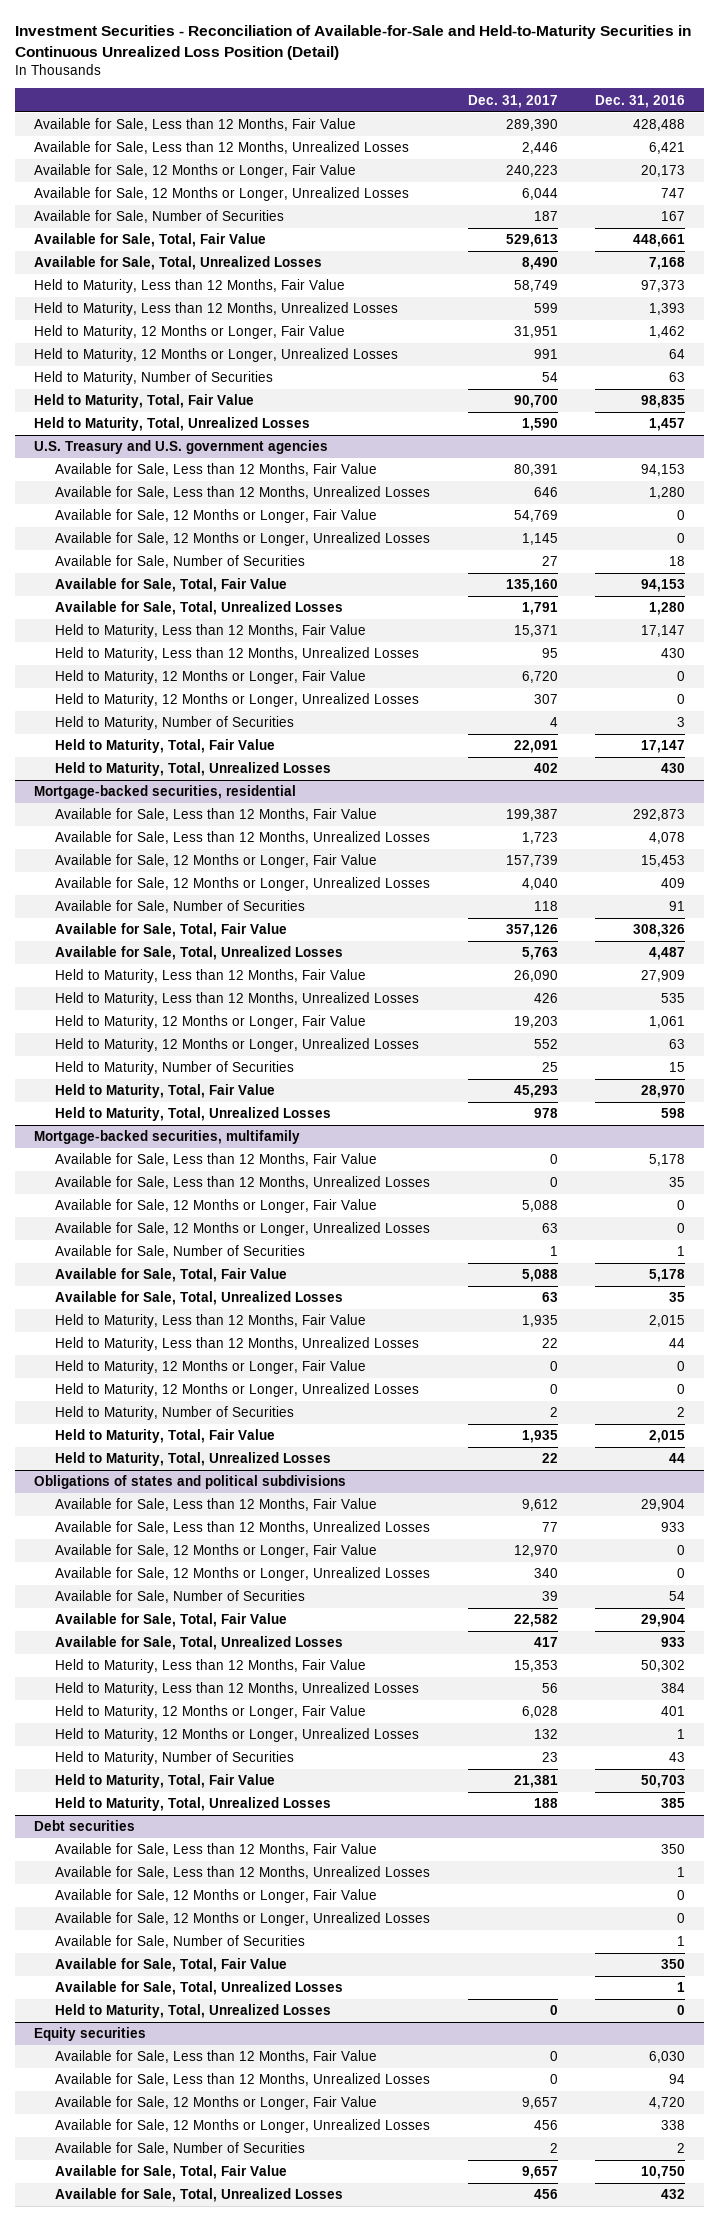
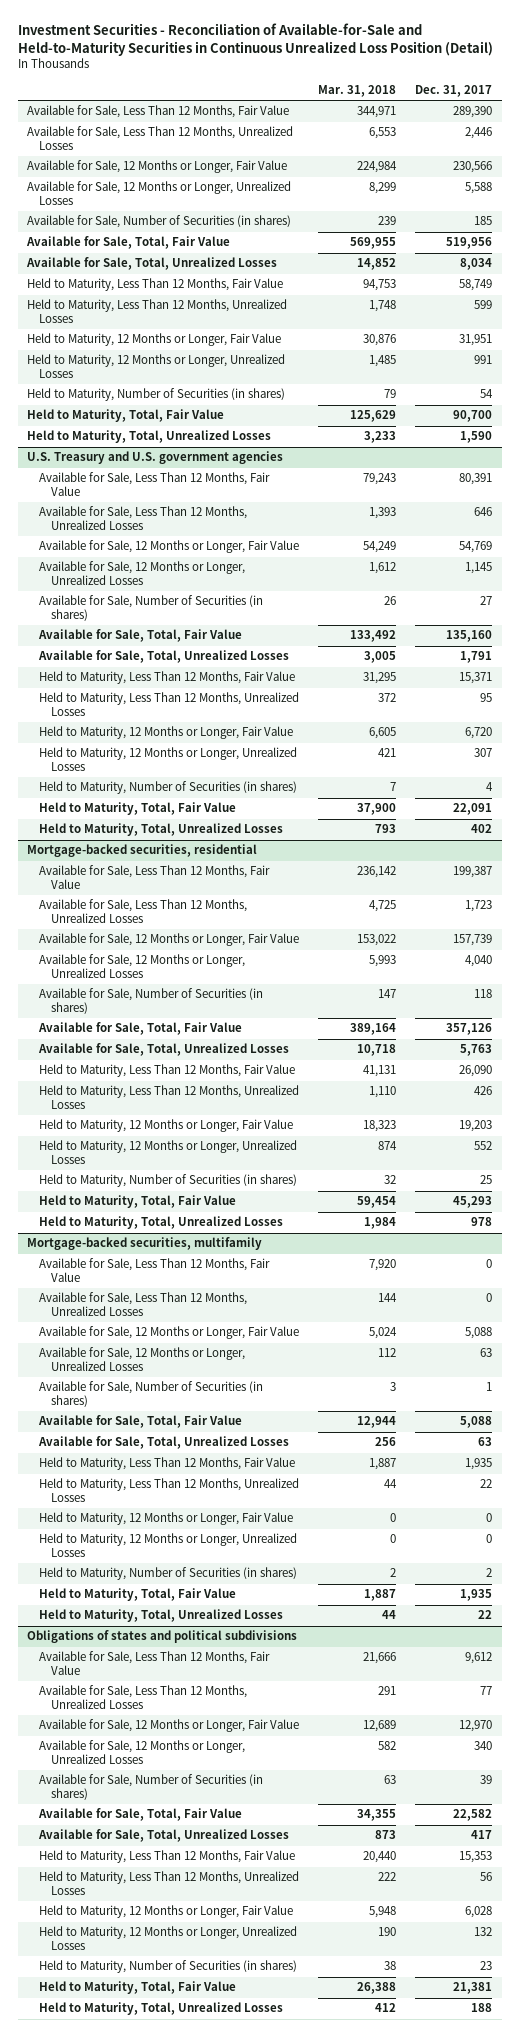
- | Dec. 31, 2017 | Dec. 31, 2016
+ | Mar. 31, 2018 | Dec. 31, 2017
- Available for Sale, Less than 12 Months, Fair Value | 289,390 | 428,488
- Available for Sale, Less than 12 Months, Unrealized Losses | 2,446 | 6,421
- Available for Sale, 12 Months or Longer, Fair Value | 240,223 | 20,173
- Available for Sale, 12 Months or Longer, Unrealized Losses | 6,044 | 747
- Available for Sale, Number of Securities | 187 | 167
- Available for Sale, Total, Fair Value | 529,613 | 448,661
- Available for Sale, Total, Unrealized Losses | 8,490 | 7,168
- Held to Maturity, Less than 12 Months, Fair Value | 58,749 | 97,373
- Held to Maturity, Less than 12 Months, Unrealized Losses | 599 | 1,393
+ Available for Sale, Less Than 12 Months, Fair Value | 344,971 | 289,390
+ Available for Sale, Less Than 12 Months, Unrealized Losses | 6,553 | 2,446
+ Available for Sale, 12 Months or Longer, Fair Value | 224,984 | 230,566
+ Available for Sale, 12 Months or Longer, Unrealized Losses | 8,299 | 5,588
+ Available for Sale, Number of Securities (in shares) | 239 | 185
+ Available for Sale, Total, Fair Value | 569,955 | 519,956
+ Available for Sale, Total, Unrealized Losses | 14,852 | 8,034
+ Held to Maturity, Less Than 12 Months, Fair Value | 94,753 | 58,749
+ Held to Maturity, Less Than 12 Months, Unrealized Losses | 1,748 | 599
- Held to Maturity, Number of Securities | 54 | 63
+ Held to Maturity, Number of Securities (in shares) | 79 | 54
@ U.S. Treasury and U.S. government agencies
- Available for Sale, Less than 12 Months, Fair Value | 80,391 | 94,153
- Available for Sale, Less than 12 Months, Unrealized Losses | 646 | 1,280
+ Available for Sale, Less Than 12 Months, Fair Value | 79,243 | 80,391
+ Available for Sale, Less Than 12 Months, Unrealized Losses | 1,393 | 646
- Available for Sale, Number of Securities | 27 | 18
+ Available for Sale, Number of Securities (in shares) | 26 | 27
- Held to Maturity, Less than 12 Months, Fair Value | 15,371 | 17,147
- Held to Maturity, Less than 12 Months, Unrealized Losses | 95 | 430
+ Held to Maturity, Less Than 12 Months, Fair Value | 31,295 | 15,371
+ Held to Maturity, Less Than 12 Months, Unrealized Losses | 372 | 95
- Held to Maturity, Number of Securities | 4 | 3
+ Held to Maturity, Number of Securities (in shares) | 7 | 4
@ Mortgage-backed securities, residential
- Available for Sale, Less than 12 Months, Fair Value | 199,387 | 292,873
- Available for Sale, Less than 12 Months, Unrealized Losses | 1,723 | 4,078
+ Available for Sale, Less Than 12 Months, Fair Value | 236,142 | 199,387
+ Available for Sale, Less Than 12 Months, Unrealized Losses | 4,725 | 1,723
- Available for Sale, Number of Securities | 118 | 91
+ Available for Sale, Number of Securities (in shares) | 147 | 118
- Held to Maturity, Less than 12 Months, Fair Value | 26,090 | 27,909
- Held to Maturity, Less than 12 Months, Unrealized Losses | 426 | 535
+ Held to Maturity, Less Than 12 Months, Fair Value | 41,131 | 26,090
+ Held to Maturity, Less Than 12 Months, Unrealized Losses | 1,110 | 426
- Held to Maturity, Number of Securities | 25 | 15
+ Held to Maturity, Number of Securities (in shares) | 32 | 25
@ Mortgage-backed securities, multifamily
- Available for Sale, Less than 12 Months, Fair Value | 0 | 5,178
- Available for Sale, Less than 12 Months, Unrealized Losses | 0 | 35
+ Available for Sale, Less Than 12 Months, Fair Value | 7,920 | 0
+ Available for Sale, Less Than 12 Months, Unrealized Losses | 144 | 0
- Available for Sale, Number of Securities | 1 | 1
+ Available for Sale, Number of Securities (in shares) | 3 | 1
- Held to Maturity, Less than 12 Months, Fair Value | 1,935 | 2,015
- Held to Maturity, Less than 12 Months, Unrealized Losses | 22 | 44
+ Held to Maturity, Less Than 12 Months, Fair Value | 1,887 | 1,935
+ Held to Maturity, Less Than 12 Months, Unrealized Losses | 44 | 22
- Held to Maturity, Number of Securities | 2 | 2
+ Held to Maturity, Number of Securities (in shares) | 2 | 2
@ Obligations of states and political subdivisions
- Available for Sale, Less than 12 Months, Fair Value | 9,612 | 29,904
- Available for Sale, Less than 12 Months, Unrealized Losses | 77 | 933
+ Available for Sale, Less Than 12 Months, Fair Value | 21,666 | 9,612
+ Available for Sale, Less Than 12 Months, Unrealized Losses | 291 | 77
- Available for Sale, Number of Securities | 39 | 54
+ Available for Sale, Number of Securities (in shares) | 63 | 39
- Held to Maturity, Less than 12 Months, Fair Value | 15,353 | 50,302
- Held to Maturity, Less than 12 Months, Unrealized Losses | 56 | 384
+ Held to Maturity, Less Than 12 Months, Fair Value | 20,440 | 15,353
+ Held to Maturity, Less Than 12 Months, Unrealized Losses | 222 | 56
- Held to Maturity, Number of Securities | 23 | 43
+ Held to Maturity, Number of Securities (in shares) | 38 | 23
- Debt securities
- Available for Sale, Less than 12 Months, Fair Value | | 350
- Available for Sale, Less than 12 Months, Unrealized Losses | | 1
- Available for Sale, 12 Months or Longer, Fair Value | | 0
- Available for Sale, 12 Months or Longer, Unrealized Losses | | 0
- Available for Sale, Number of Securities | | 1
- Available for Sale, Total, Fair Value | | 350
- Available for Sale, Total, Unrealized Losses | | 1
- Held to Maturity, Total, Unrealized Losses | 0 | 0
- Equity securities
- Available for Sale, Less than 12 Months, Fair Value | 0 | 6,030
- Available for Sale, Less than 12 Months, Unrealized Losses | 0 | 94
- Available for Sale, 12 Months or Longer, Fair Value | 9,657 | 4,720
- Available for Sale, 12 Months or Longer, Unrealized Losses | 456 | 338
- Available for Sale, Number of Securities | 2 | 2
- Available for Sale, Total, Fair Value | 9,657 | 10,750
- Available for Sale, Total, Unrealized Losses | 456 | 432

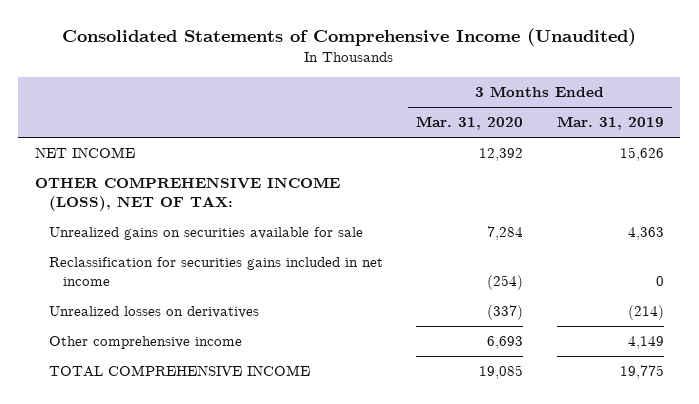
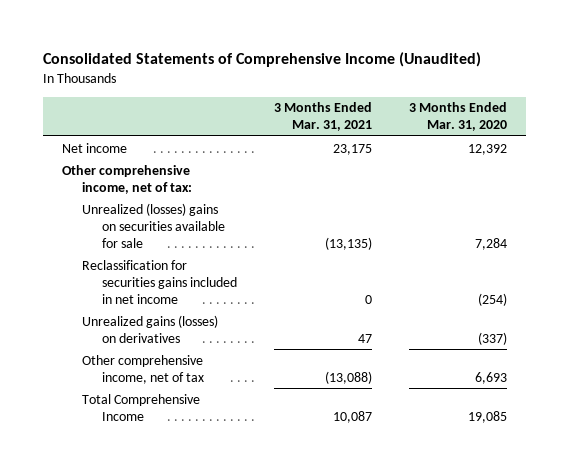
- | 3 Months Ended Mar. 31, 2020 | 3 Months Ended Mar. 31, 2019
+ | 3 Months Ended Mar. 31, 2021 | 3 Months Ended Mar. 31, 2020
- NET INCOME | 12,392 | 15,626
- OTHER COMPREHENSIVE INCOME (LOSS), NET OF TAX:
- Unrealized gains on securities available for sale | 7,284 | 4,363
+ Net income | 23,175 | 12,392
+ Other comprehensive income, net of tax:
+ Unrealized (losses) gains on securities available for sale | (13,135) | 7,284
- Unrealized losses on derivatives | (337) | (214)
- Other comprehensive income | 6,693 | 4,149
- TOTAL COMPREHENSIVE INCOME | 19,085 | 19,775
+ Unrealized gains (losses) on derivatives | 47 | (337)
+ Other comprehensive income, net of tax | (13,088) | 6,693
+ Total Comprehensive Income | 10,087 | 19,085

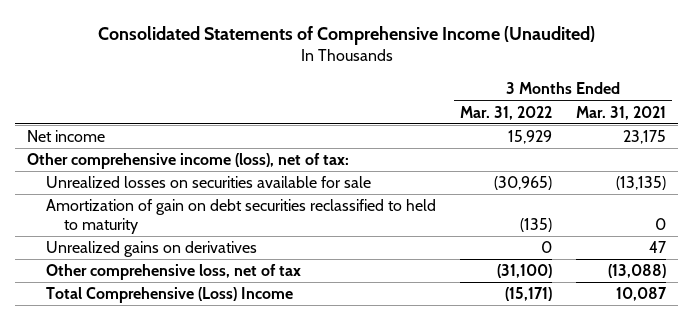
- | 3 Months Ended Mar. 31, 2021 | 3 Months Ended Mar. 31, 2020
+ | 3 Months Ended Mar. 31, 2022 | 3 Months Ended Mar. 31, 2021
- Other comprehensive income, net of tax:
- Unrealized (losses) gains on securities available for sale | (13,135) | 7,284
- Reclassification for securities gains included in net income | 0 | (254)
- Unrealized gains (losses) on derivatives | 47 | (337)
- Other comprehensive income, net of tax | (13,088) | 6,693
- Total Comprehensive Income | 10,087 | 19,085
+ Other comprehensive income (loss), net of tax:
+ Unrealized losses on securities available for sale | (30,965) | (13,135)
+ Amortization of gain on debt securities reclassified to held to maturity | (135) | 0
+ Unrealized gains on derivatives | 0 | 47
+ Other comprehensive loss, net of tax | (31,100) | (13,088)
+ Total Comprehensive (Loss) Income | (15,171) | 10,087

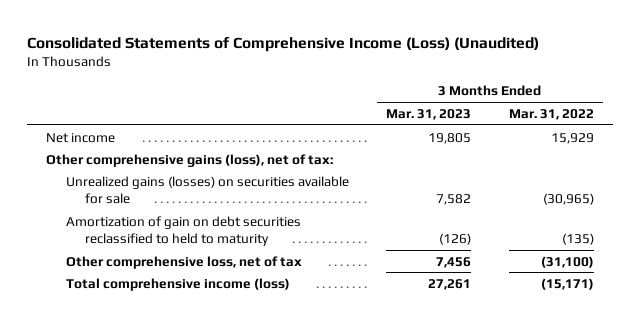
- Consolidated Statements of Comprehensive Income (Unaudited)
+ Consolidated Statements of Comprehensive Income (Loss) (Unaudited)
- | 3 Months Ended Mar. 31, 2022 | 3 Months Ended Mar. 31, 2021
+ | 3 Months Ended Mar. 31, 2023 | 3 Months Ended Mar. 31, 2022
- Other comprehensive income (loss), net of tax:
- Unrealized losses on securities available for sale | (30,965) | (13,135)
+ Other comprehensive gains (loss), net of tax:
+ Unrealized gains (losses) on securities available for sale | 7,582 | (30,965)
- Unrealized gains on derivatives | 0 | 47
- Total Comprehensive (Loss) Income | (15,171) | 10,087
+ Total comprehensive income (loss) | 27,261 | (15,171)

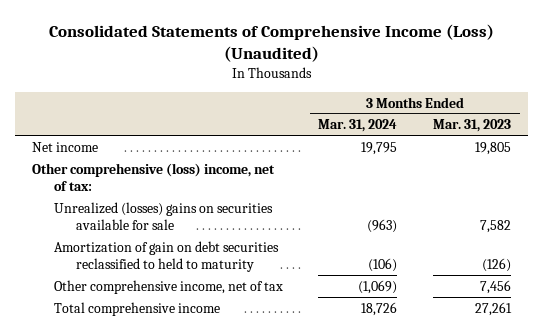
- | 3 Months Ended Mar. 31, 2023 | 3 Months Ended Mar. 31, 2022
+ | 3 Months Ended Mar. 31, 2024 | 3 Months Ended Mar. 31, 2023
- Other comprehensive gains (loss), net of tax:
- Unrealized gains (losses) on securities available for sale | 7,582 | (30,965)
+ Other comprehensive (loss) income, net of tax:
+ Unrealized (losses) gains on securities available for sale | (963) | 7,582
- Other comprehensive loss, net of tax | 7,456 | (31,100)
- Total comprehensive income (loss) | 27,261 | (15,171)
+ Other comprehensive income, net of tax | (1,069) | 7,456
+ Total comprehensive income | 18,726 | 27,261

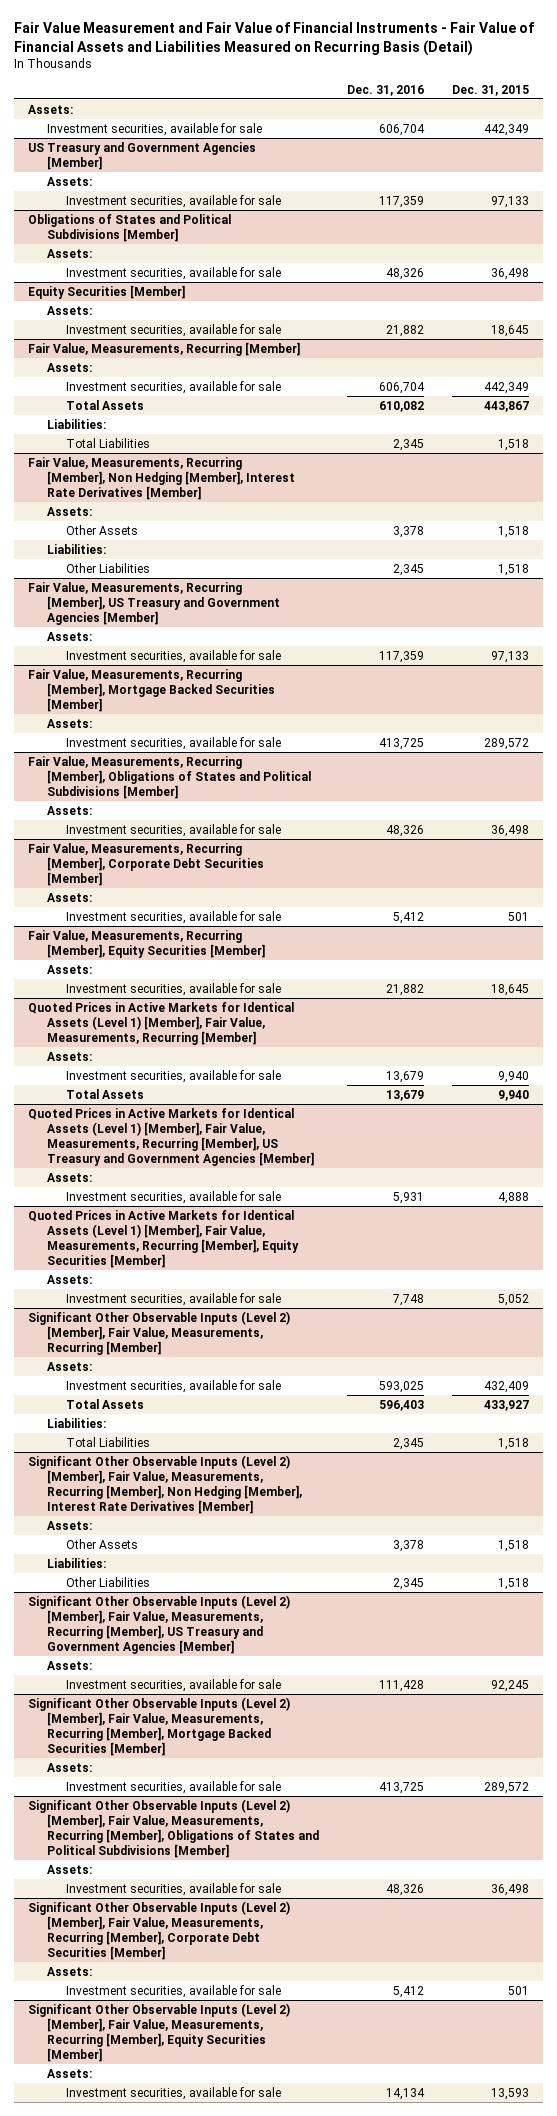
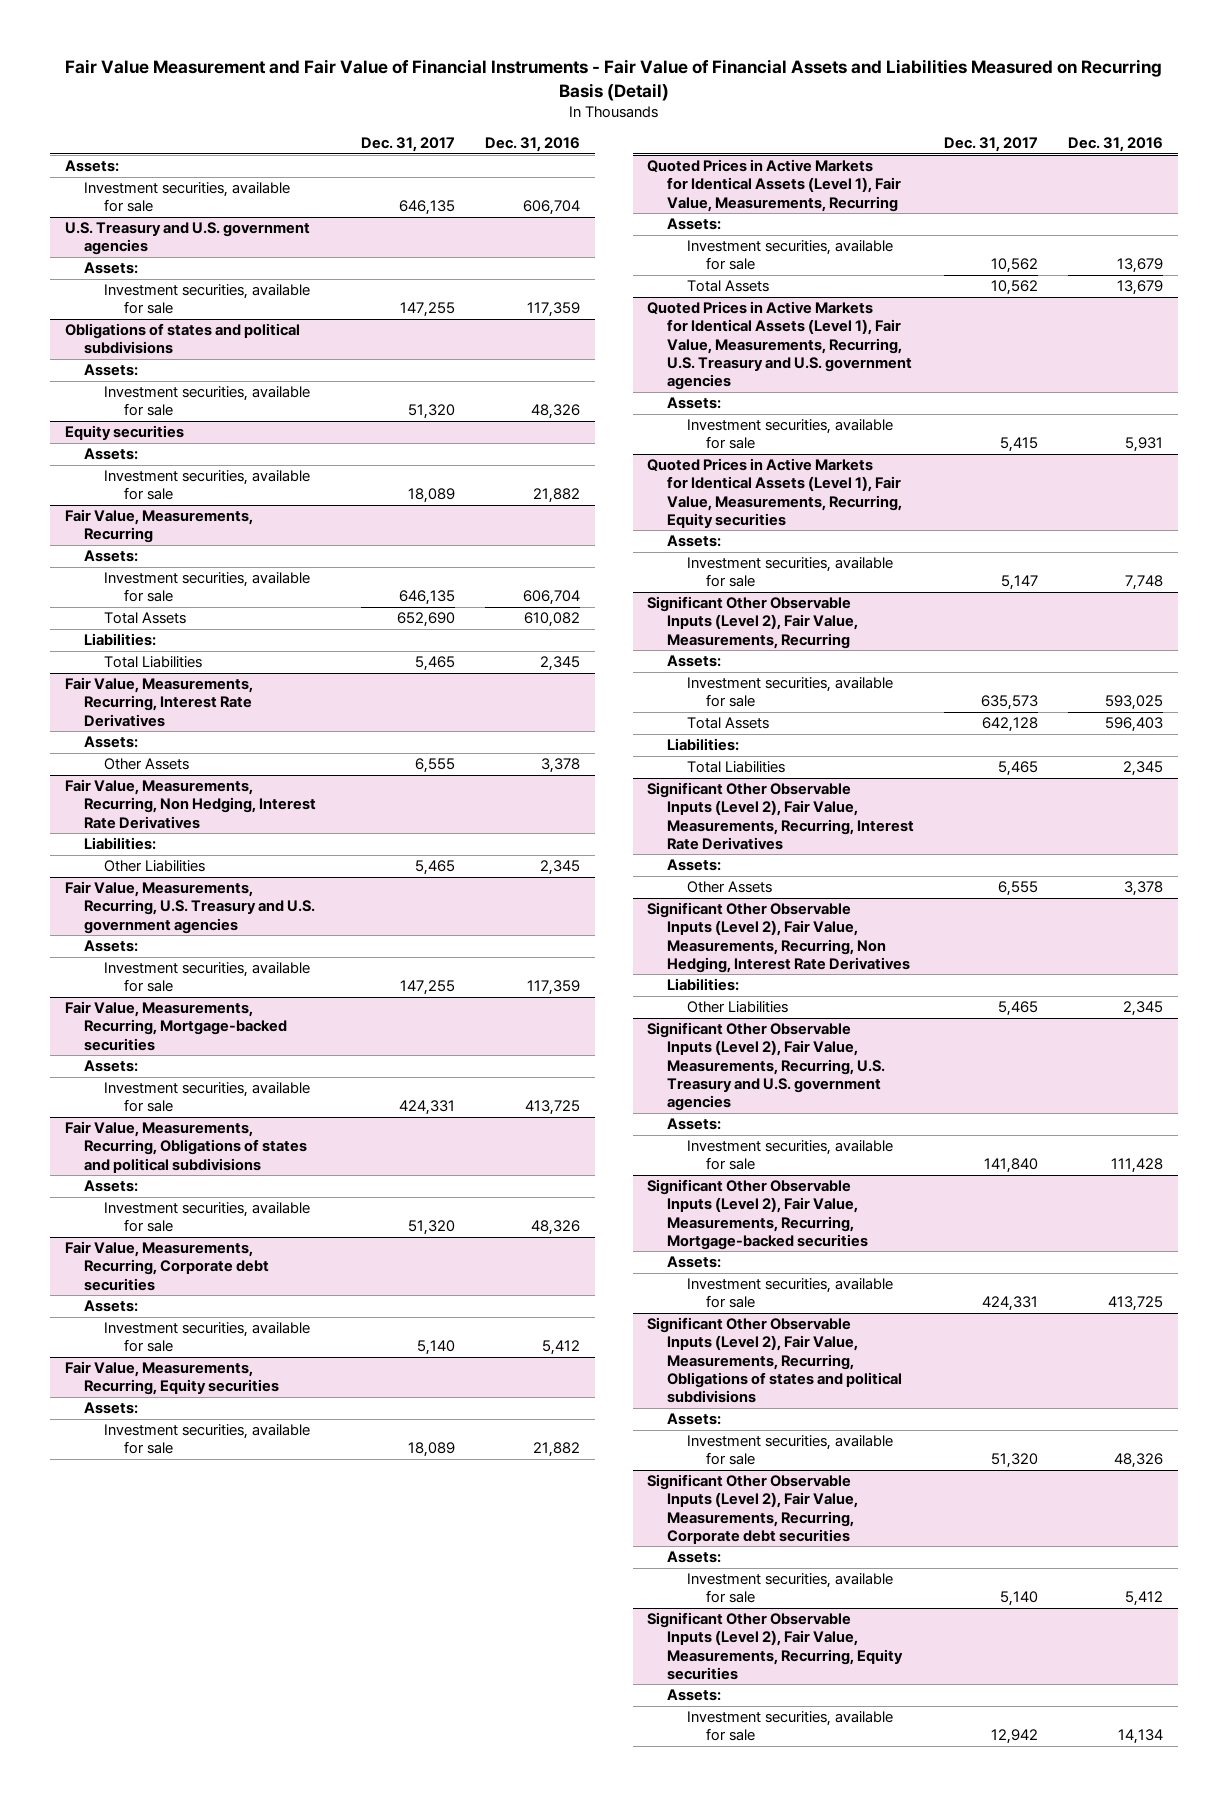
- | Dec. 31, 2016 | Dec. 31, 2015
+ | Dec. 31, 2017 | Dec. 31, 2016
- US Treasury and Government Agencies [Member]
+ U.S. Treasury and U.S. government agencies
- Obligations of States and Political Subdivisions [Member]
+ Obligations of states and political subdivisions
- Equity Securities [Member]
+ Equity securities
- Fair Value, Measurements, Recurring [Member]
+ Fair Value, Measurements, Recurring
- Fair Value, Measurements, Recurring [Member], Non Hedging [Member], Interest Rate Derivatives [Member]
+ Fair Value, Measurements, Recurring, Interest Rate Derivatives
+ Fair Value, Measurements, Recurring, Non Hedging, Interest Rate Derivatives
- Fair Value, Measurements, Recurring [Member], US Treasury and Government Agencies [Member]
+ Fair Value, Measurements, Recurring, U.S. Treasury and U.S. government agencies
- Fair Value, Measurements, Recurring [Member], Mortgage Backed Securities [Member]
+ Fair Value, Measurements, Recurring, Mortgage-backed securities
- Fair Value, Measurements, Recurring [Member], Obligations of States and Political Subdivisions [Member]
+ Fair Value, Measurements, Recurring, Obligations of states and political subdivisions
- Fair Value, Measurements, Recurring [Member], Corporate Debt Securities [Member]
+ Fair Value, Measurements, Recurring, Corporate debt securities
- Fair Value, Measurements, Recurring [Member], Equity Securities [Member]
+ Fair Value, Measurements, Recurring, Equity securities
- Quoted Prices in Active Markets for Identical Assets (Level 1) [Member], Fair Value, Measurements, Recurring [Member]
+ Quoted Prices in Active Markets for Identical Assets (Level 1), Fair Value, Measurements, Recurring
- Quoted Prices in Active Markets for Identical Assets (Level 1) [Member], Fair Value, Measurements, Recurring [Member], US Treasury and Government Agencies [Member]
+ Quoted Prices in Active Markets for Identical Assets (Level 1), Fair Value, Measurements, Recurring, U.S. Treasury and U.S. government agencies
- Quoted Prices in Active Markets for Identical Assets (Level 1) [Member], Fair Value, Measurements, Recurring [Member], Equity Securities [Member]
+ Quoted Prices in Active Markets for Identical Assets (Level 1), Fair Value, Measurements, Recurring, Equity securities
- Significant Other Observable Inputs (Level 2) [Member], Fair Value, Measurements, Recurring [Member]
+ Significant Other Observable Inputs (Level 2), Fair Value, Measurements, Recurring
- Significant Other Observable Inputs (Level 2) [Member], Fair Value, Measurements, Recurring [Member], Non Hedging [Member], Interest Rate Derivatives [Member]
+ Significant Other Observable Inputs (Level 2), Fair Value, Measurements, Recurring, Interest Rate Derivatives
+ Significant Other Observable Inputs (Level 2), Fair Value, Measurements, Recurring, Non Hedging, Interest Rate Derivatives
- Significant Other Observable Inputs (Level 2) [Member], Fair Value, Measurements, Recurring [Member], US Treasury and Government Agencies [Member]
+ Significant Other Observable Inputs (Level 2), Fair Value, Measurements, Recurring, U.S. Treasury and U.S. government agencies
- Significant Other Observable Inputs (Level 2) [Member], Fair Value, Measurements, Recurring [Member], Mortgage Backed Securities [Member]
+ Significant Other Observable Inputs (Level 2), Fair Value, Measurements, Recurring, Mortgage-backed securities
- Significant Other Observable Inputs (Level 2) [Member], Fair Value, Measurements, Recurring [Member], Obligations of States and Political Subdivisions [Member]
+ Significant Other Observable Inputs (Level 2), Fair Value, Measurements, Recurring, Obligations of states and political subdivisions
- Significant Other Observable Inputs (Level 2) [Member], Fair Value, Measurements, Recurring [Member], Corporate Debt Securities [Member]
+ Significant Other Observable Inputs (Level 2), Fair Value, Measurements, Recurring, Corporate debt securities
- Significant Other Observable Inputs (Level 2) [Member], Fair Value, Measurements, Recurring [Member], Equity Securities [Member]
+ Significant Other Observable Inputs (Level 2), Fair Value, Measurements, Recurring, Equity securities

